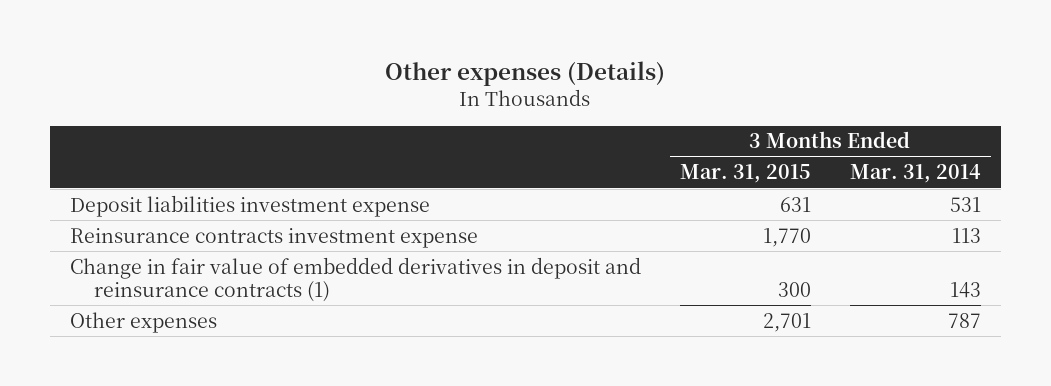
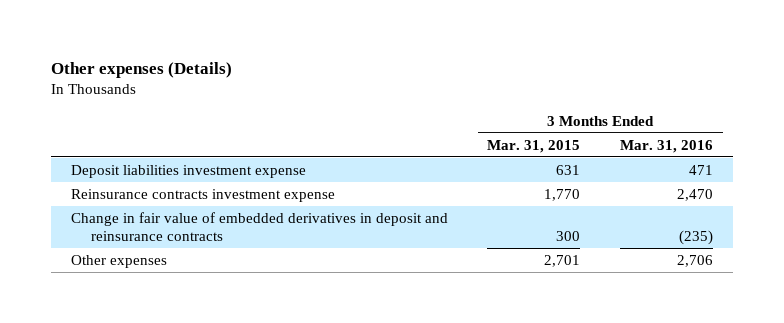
- | 3 Months Ended Mar. 31, 2015 | 3 Months Ended Mar. 31, 2014
+ | 3 Months Ended Mar. 31, 2015 | 3 Months Ended Mar. 31, 2016
- Change in fair value of embedded derivatives in deposit and reinsurance contracts (1) | 300 | 143
+ Change in fair value of embedded derivatives in deposit and reinsurance contracts | 300 | (235)

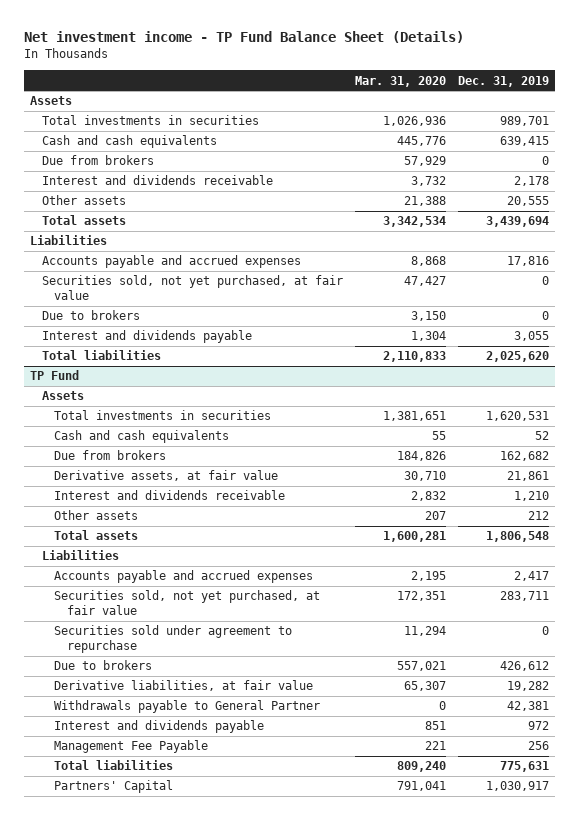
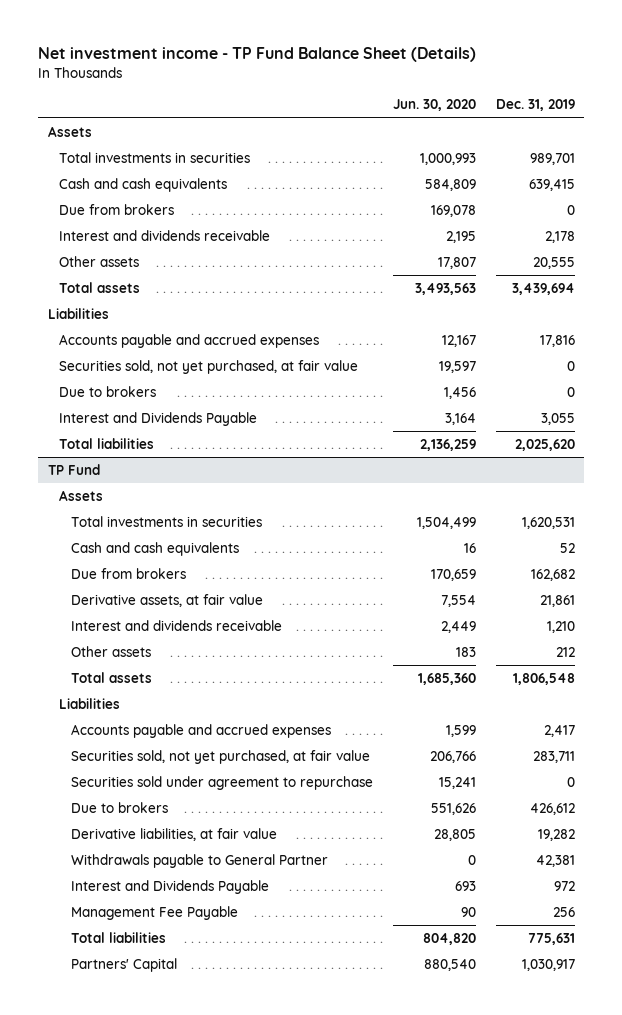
- | Mar. 31, 2020 | Dec. 31, 2019
+ | Jun. 30, 2020 | Dec. 31, 2019
- Interest and dividends payable | 1,304 | 3,055
+ Interest and Dividends Payable | 3,164 | 3,055
@ TP Fund
- Interest and dividends payable | 851 | 972
+ Interest and Dividends Payable | 693 | 972

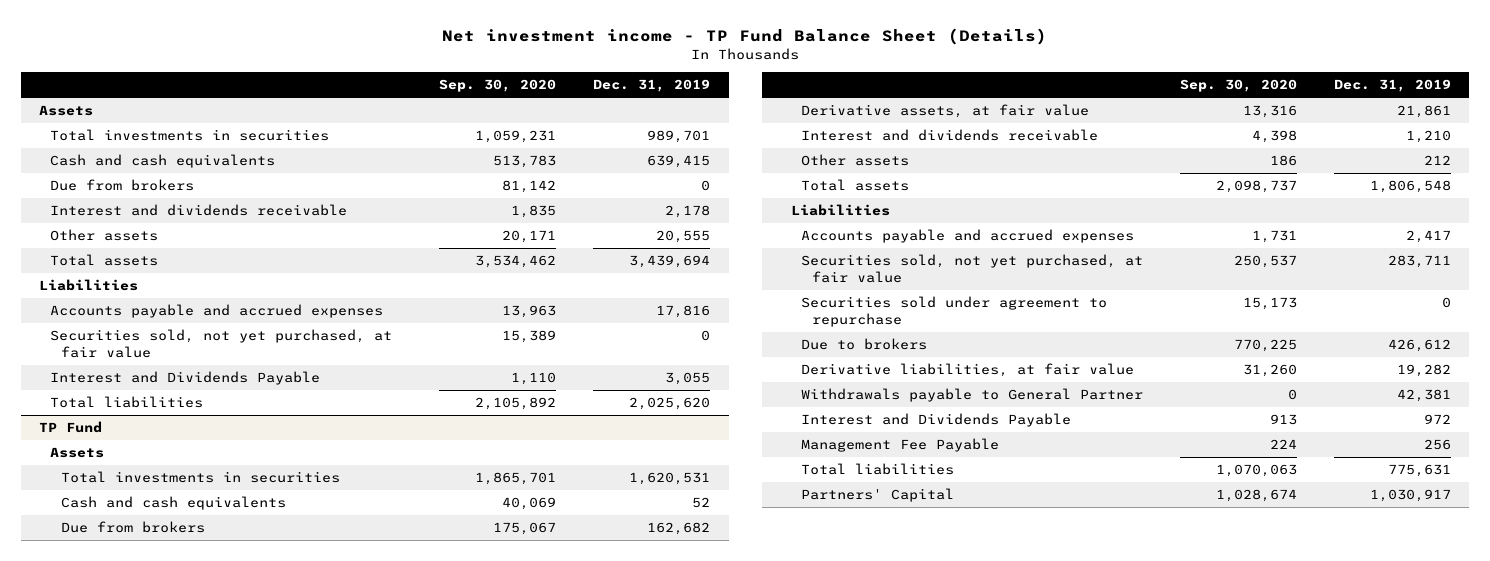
- | Jun. 30, 2020 | Dec. 31, 2019
+ | Sep. 30, 2020 | Dec. 31, 2019
- Due to brokers | 1,456 | 0

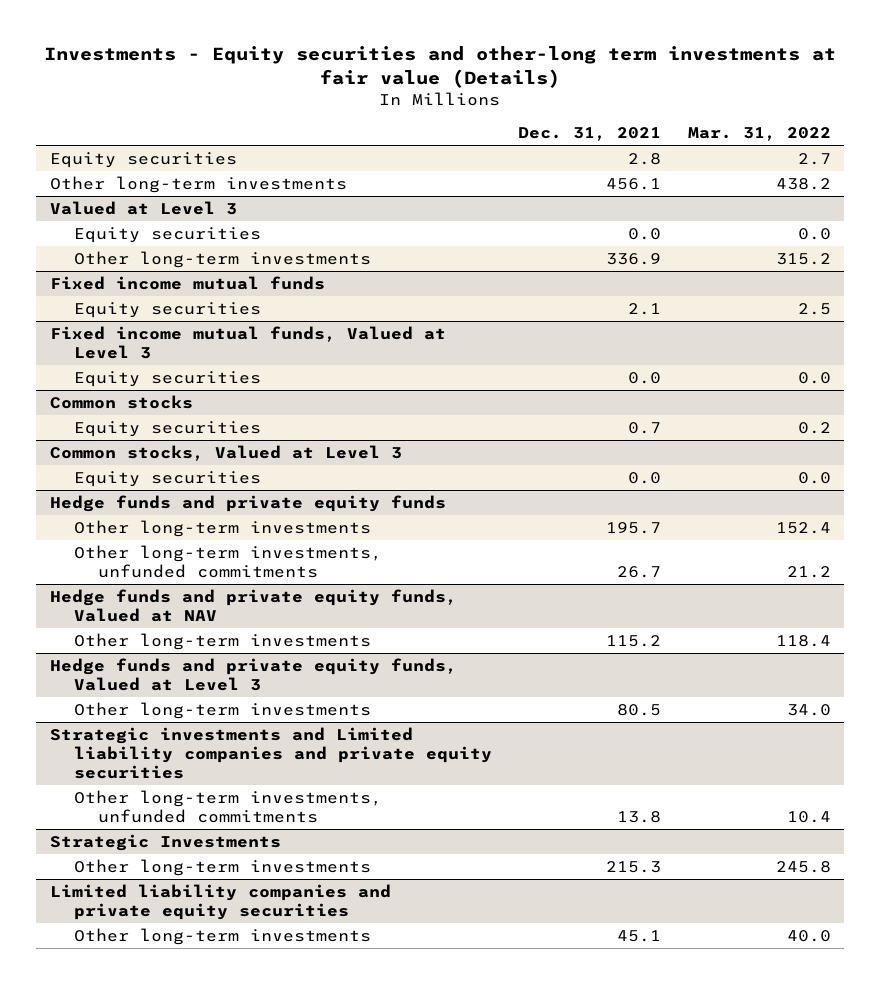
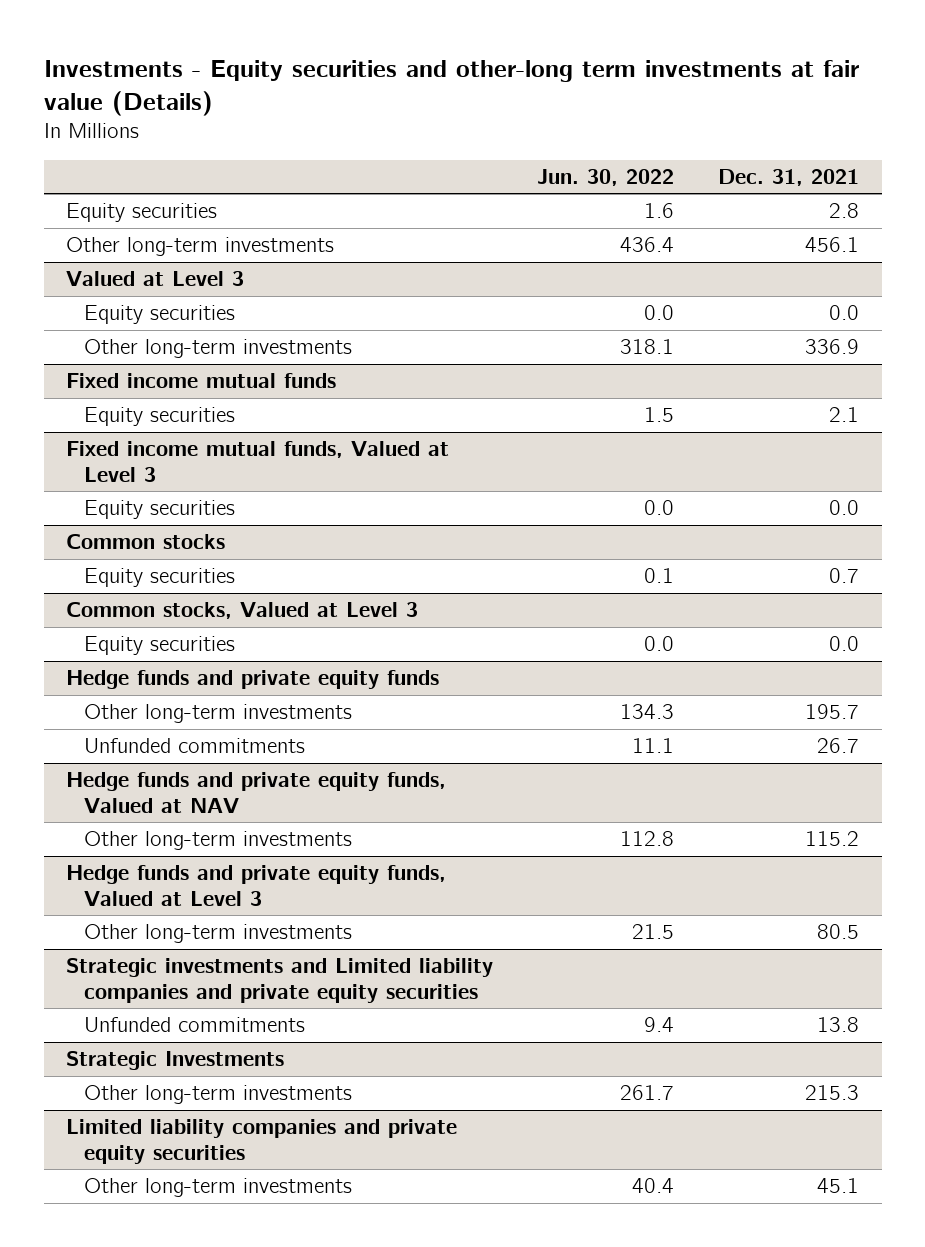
- | Dec. 31, 2021 | Mar. 31, 2022
+ | Jun. 30, 2022 | Dec. 31, 2021
@ Hedge funds and private equity funds
- Other long-term investments, unfunded commitments | 26.7 | 21.2
+ Unfunded commitments | 11.1 | 26.7
@ Strategic investments and Limited liability companies and private equity securities
- Other long-term investments, unfunded commitments | 13.8 | 10.4
+ Unfunded commitments | 9.4 | 13.8

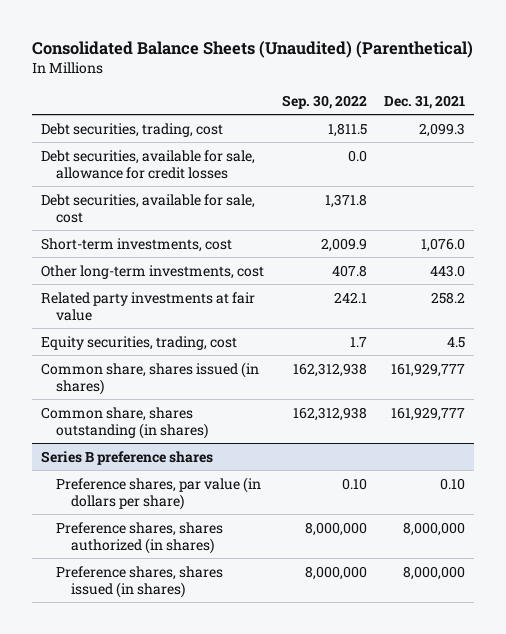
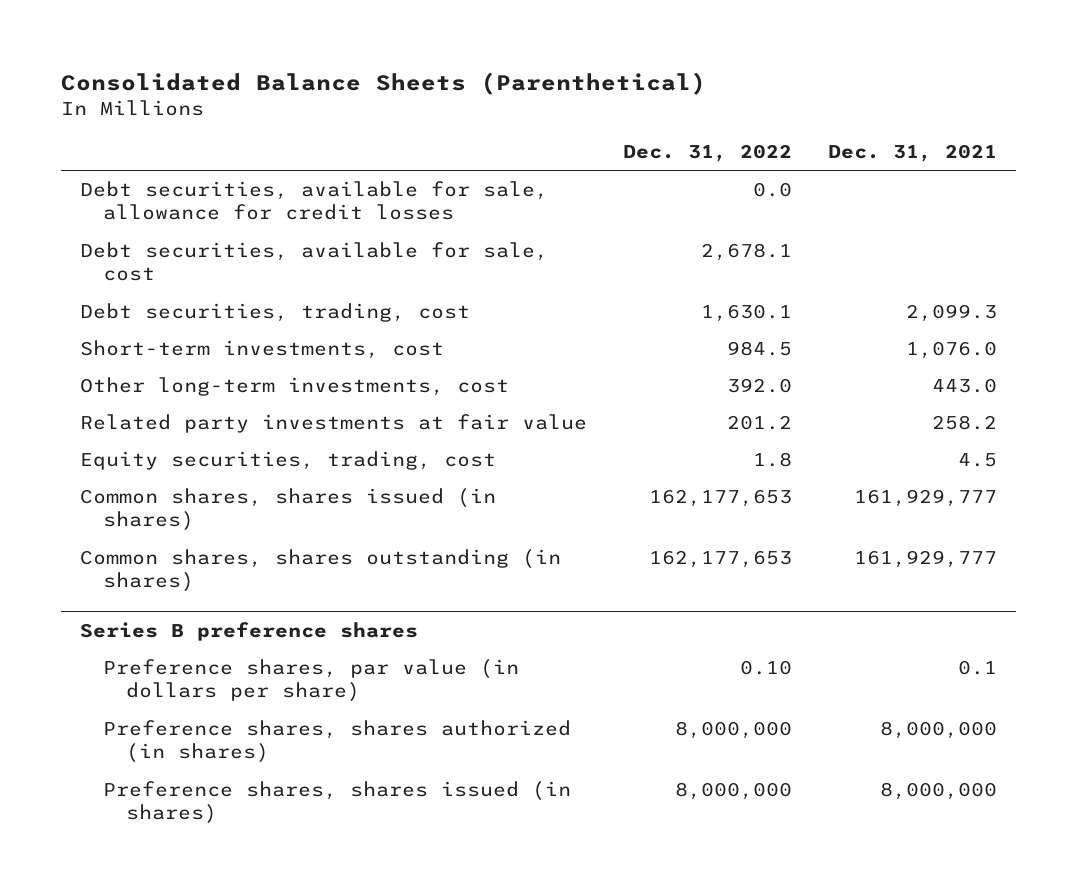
- Consolidated Balance Sheets (Unaudited) (Parenthetical)
+ Consolidated Balance Sheets (Parenthetical)
- | Sep. 30, 2022 | Dec. 31, 2021
+ | Dec. 31, 2022 | Dec. 31, 2021
moved down: Debt securities, trading, cost | 1,630.1 | 2,099.3
- Common share, shares issued (in shares) | 162,312,938 | 161,929,777
- Common share, shares outstanding (in shares) | 162,312,938 | 161,929,777
+ Common shares, shares issued (in shares) | 162,177,653 | 161,929,777
+ Common shares, shares outstanding (in shares) | 162,177,653 | 161,929,777
@ Series B preference shares
- Preference shares, par value (in dollars per share) | 0.10 | 0.10
+ Preference shares, par value (in dollars per share) | 0.10 | 0.1

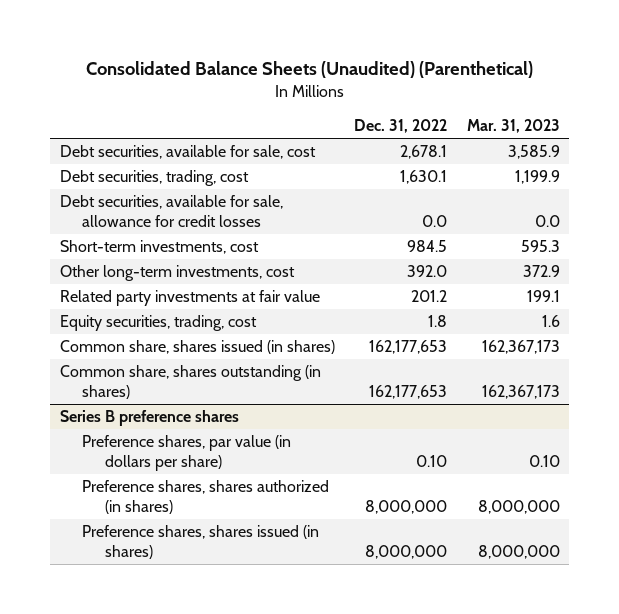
- Consolidated Balance Sheets (Parenthetical)
+ Consolidated Balance Sheets (Unaudited) (Parenthetical)
- | Dec. 31, 2022 | Dec. 31, 2021
+ | Dec. 31, 2022 | Mar. 31, 2023
moved down: Debt securities, available for sale, allowance for credit losses | 0.0 | 0.0
- Common shares, shares issued (in shares) | 162,177,653 | 161,929,777
- Common shares, shares outstanding (in shares) | 162,177,653 | 161,929,777
+ Common share, shares issued (in shares) | 162,177,653 | 162,367,173
+ Common share, shares outstanding (in shares) | 162,177,653 | 162,367,173

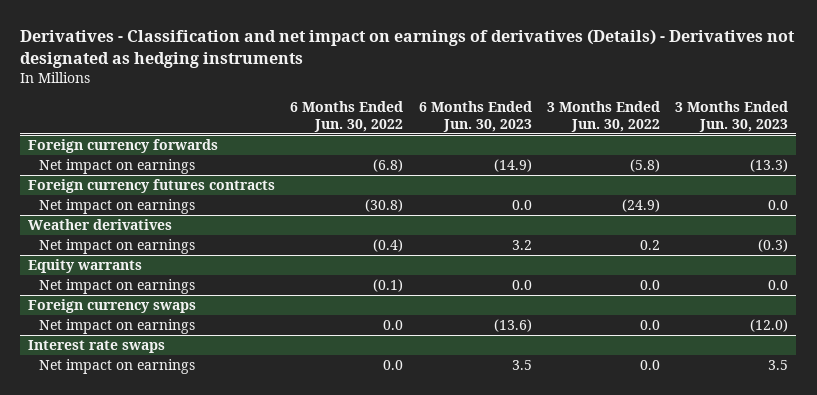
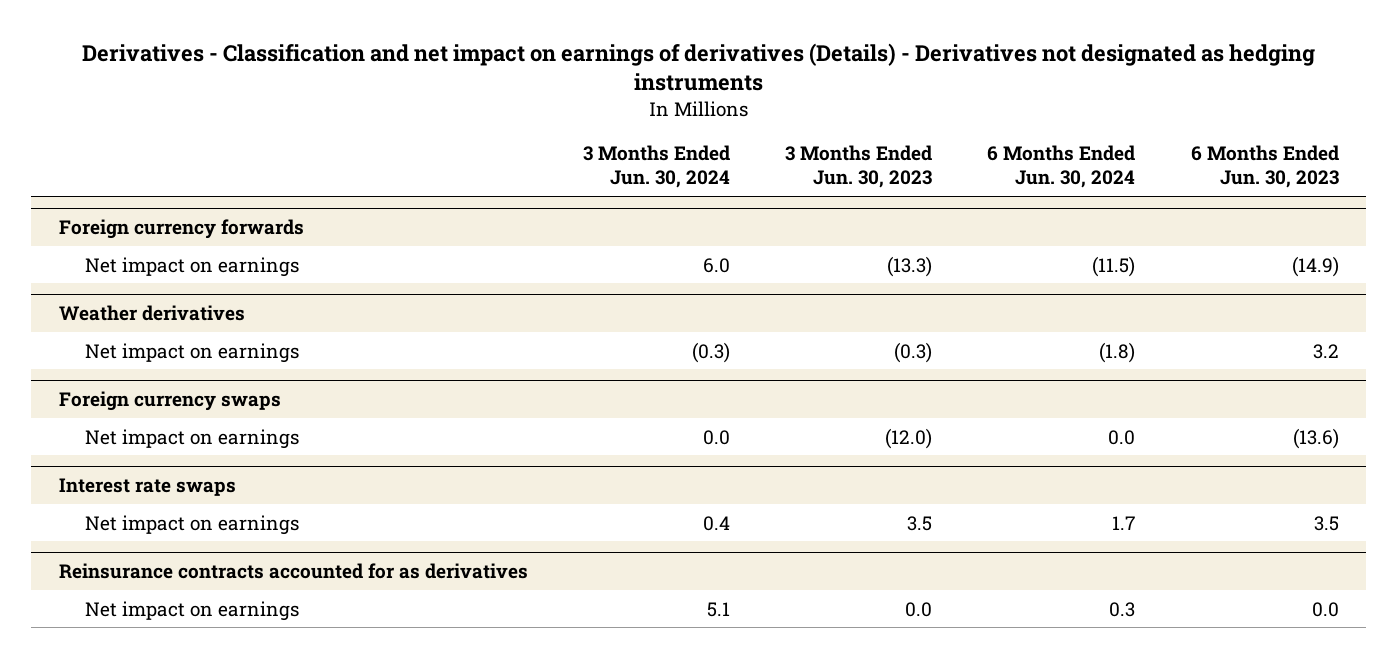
- | 6 Months Ended Jun. 30, 2022 | 6 Months Ended Jun. 30, 2023 | 3 Months Ended Jun. 30, 2022 | 3 Months Ended Jun. 30, 2023
+ | 3 Months Ended Jun. 30, 2024 | 3 Months Ended Jun. 30, 2023 | 6 Months Ended Jun. 30, 2024 | 6 Months Ended Jun. 30, 2023
- Foreign currency futures contracts
- Net impact on earnings | (30.8) | 0.0 | (24.9) | 0.0
- Equity warrants
- Net impact on earnings | (0.1) | 0.0 | 0.0 | 0.0
+ Reinsurance contracts accounted for as derivatives
+ Net impact on earnings | 5.1 | 0.0 | 0.3 | 0.0

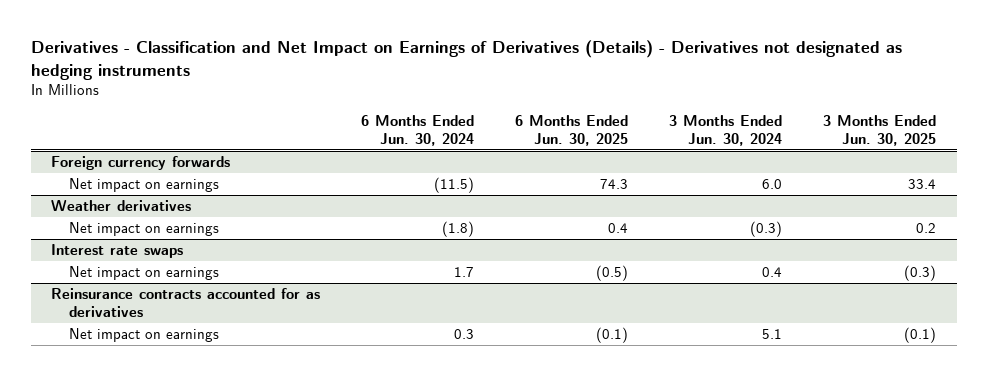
- Derivatives - Classification and net impact on earnings of derivatives (Details) - Derivatives not designated as hedging instruments
+ Derivatives - Classification and Net Impact on Earnings of Derivatives (Details) - Derivatives not designated as hedging instruments
- | 3 Months Ended Jun. 30, 2024 | 3 Months Ended Jun. 30, 2023 | 6 Months Ended Jun. 30, 2024 | 6 Months Ended Jun. 30, 2023
+ | 6 Months Ended Jun. 30, 2024 | 6 Months Ended Jun. 30, 2025 | 3 Months Ended Jun. 30, 2024 | 3 Months Ended Jun. 30, 2025
- Foreign currency swaps
- Net impact on earnings | 0.0 | (12.0) | 0.0 | (13.6)

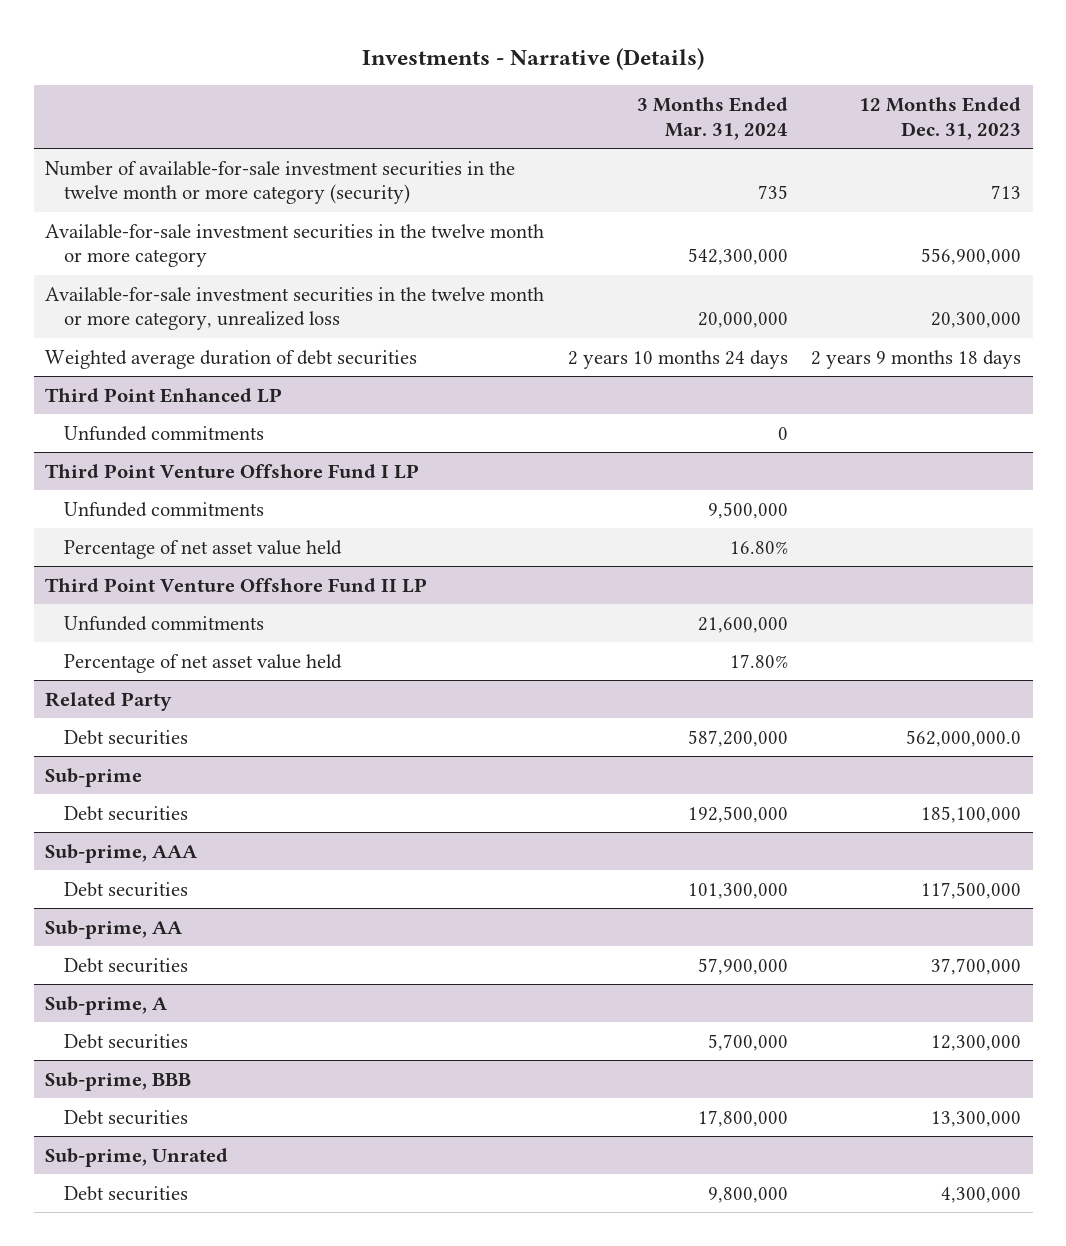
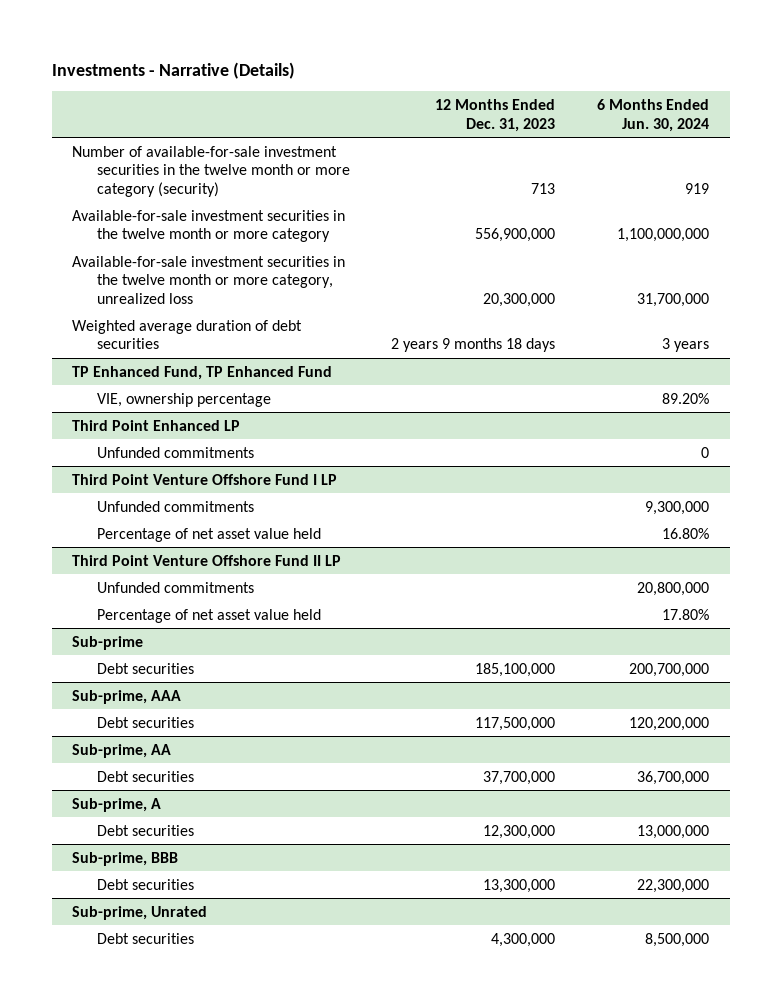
- | 3 Months Ended Mar. 31, 2024 | 12 Months Ended Dec. 31, 2023
+ | 12 Months Ended Dec. 31, 2023 | 6 Months Ended Jun. 30, 2024
+ TP Enhanced Fund, TP Enhanced Fund
+ VIE, ownership percentage | | 89.20%
- Related Party
- Debt securities | 587,200,000 | 562,000,000.0

